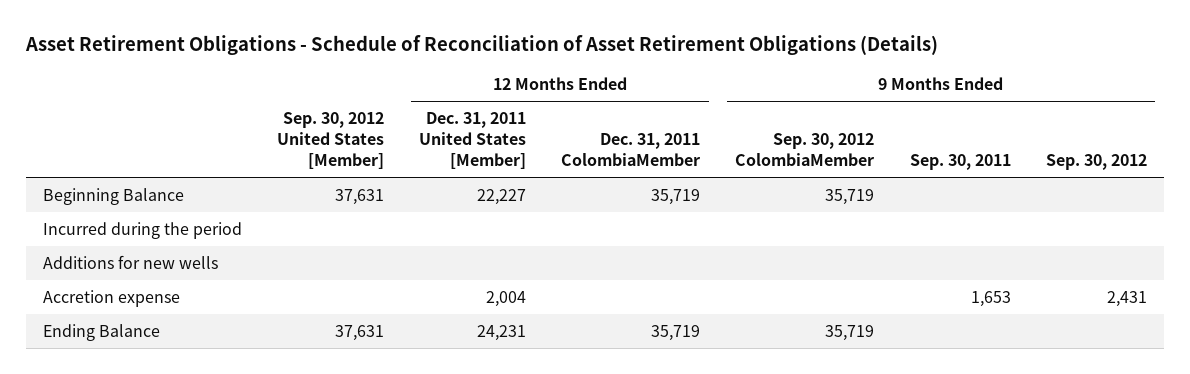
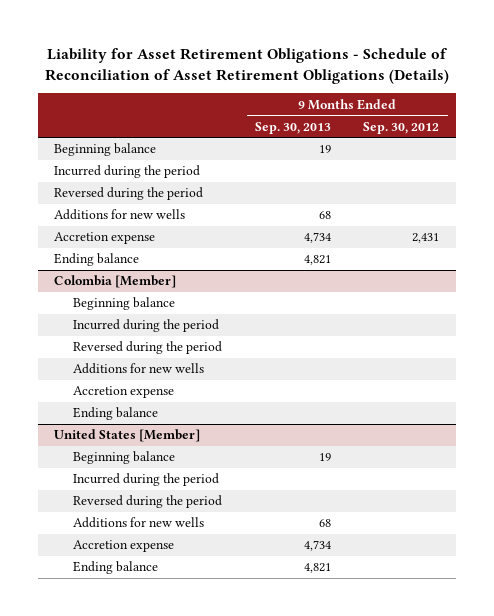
- Asset Retirement Obligations - Schedule of Reconciliation of Asset Retirement Obligations (Details)
+ Liability for Asset Retirement Obligations - Schedule of Reconciliation of Asset Retirement Obligations (Details)
- | Sep. 30, 2012 United States [Member] | 12 Months Ended Dec. 31, 2011 United States [Member] | 12 Months Ended Dec. 31, 2011 ColombiaMember | 9 Months Ended Sep. 30, 2012 ColombiaMember | 9 Months Ended Sep. 30, 2011 | 9 Months Ended Sep. 30, 2012
+ | 9 Months Ended Sep. 30, 2013 | 9 Months Ended Sep. 30, 2012
- Beginning Balance | 37,631 | 22,227 | 35,719 | 35,719 | |
+ Beginning balance | 19 |
+ Reversed during the period
- Ending Balance | 37,631 | 24,231 | 35,719 | 35,719 | |
+ Ending balance | 4,821 |
+ Colombia [Member]
+ Beginning balance
+ Incurred during the period
+ Reversed during the period
+ Additions for new wells
+ Accretion expense
+ Ending balance
+ United States [Member]
+ Beginning balance | 19 |
+ Incurred during the period
+ Reversed during the period
+ Additions for new wells | 68 |
+ Accretion expense | 4,734 |
+ Ending balance | 4,821 |

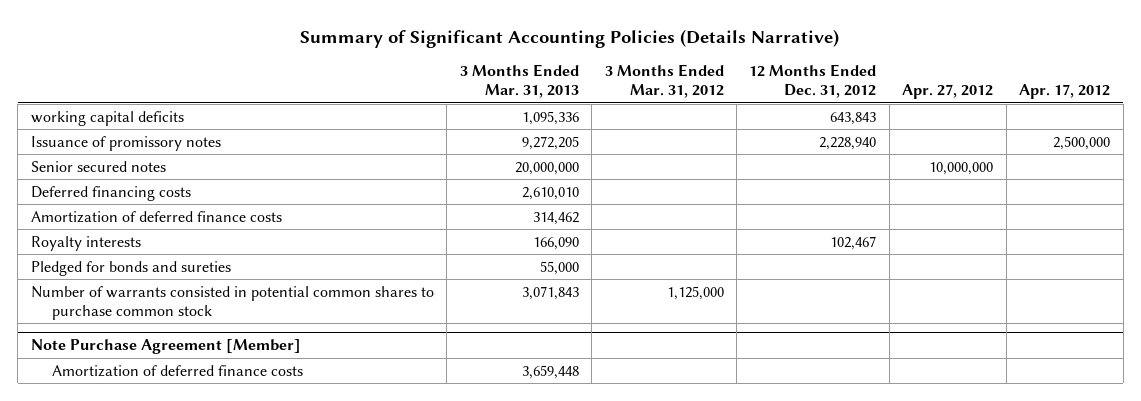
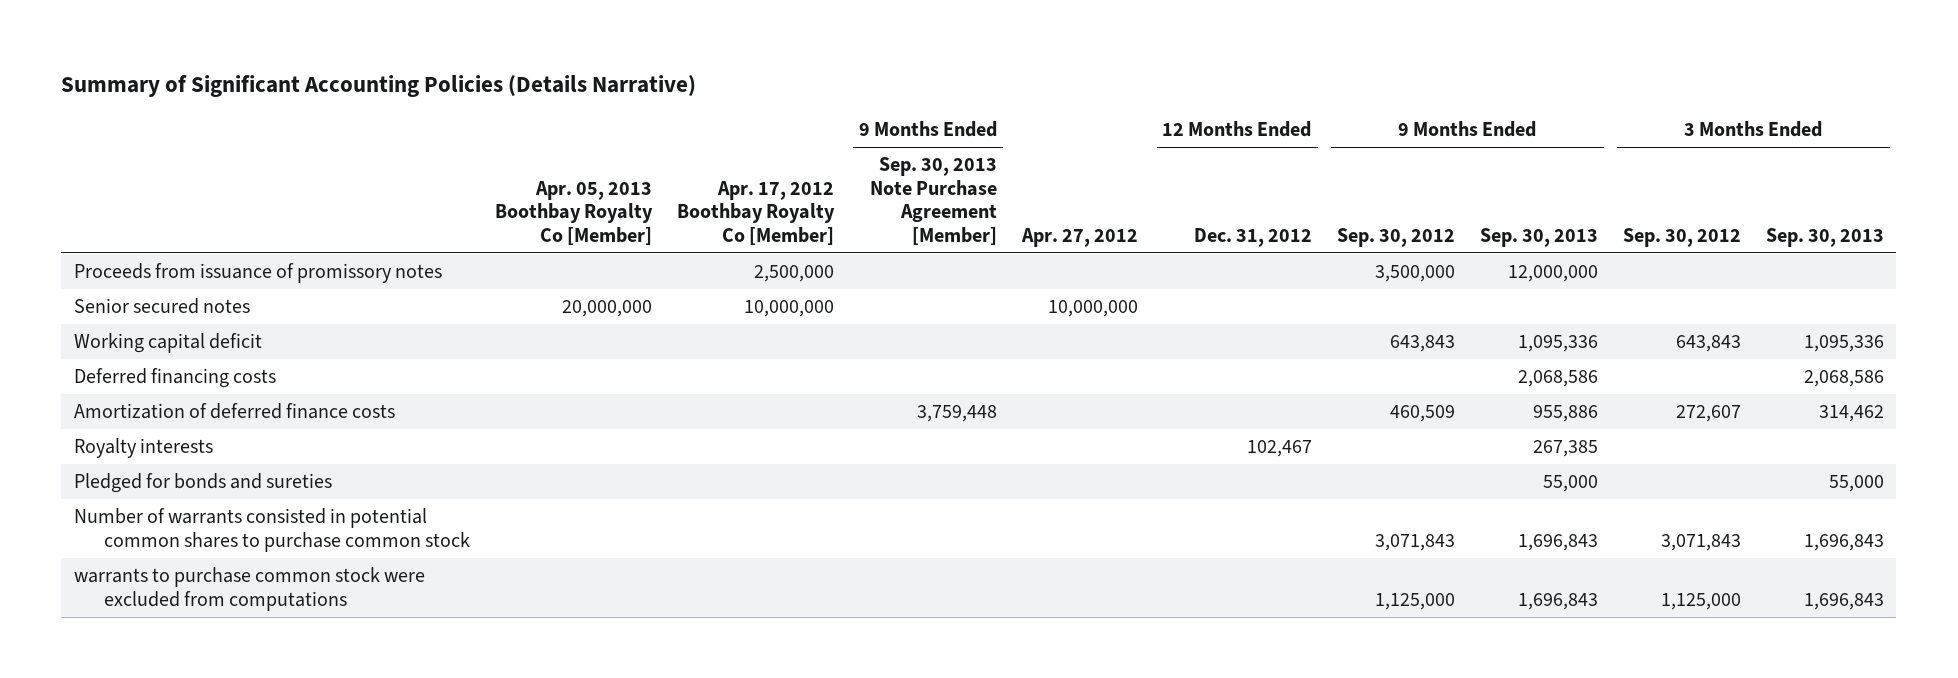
- | 3 Months Ended Mar. 31, 2013 | 3 Months Ended Mar. 31, 2012 | 12 Months Ended Dec. 31, 2012 | Apr. 27, 2012 | Apr. 17, 2012
+ | Apr. 05, 2013 Boothbay Royalty Co [Member] | Apr. 17, 2012 Boothbay Royalty Co [Member] | 9 Months Ended Sep. 30, 2013 Note Purchase Agreement [Member] | Apr. 27, 2012 | 12 Months Ended Dec. 31, 2012 | 9 Months Ended Sep. 30, 2012 | 9 Months Ended Sep. 30, 2013 | 3 Months Ended Sep. 30, 2012 | 3 Months Ended Sep. 30, 2013
- working capital deficits | 1,095,336 | | 643,843 | |
- Issuance of promissory notes | 9,272,205 | | 2,228,940 | | 2,500,000
+ Proceeds from issuance of promissory notes | | 2,500,000 | | | | 3,500,000 | 12,000,000 | |
+ Working capital deficit | | | | | | 643,843 | 1,095,336 | 643,843 | 1,095,336
- Note Purchase Agreement [Member]
- Amortization of deferred finance costs | 3,659,448 | | | |
+ warrants to purchase common stock were excluded from computations | | | | | | 1,125,000 | 1,696,843 | 1,125,000 | 1,696,843

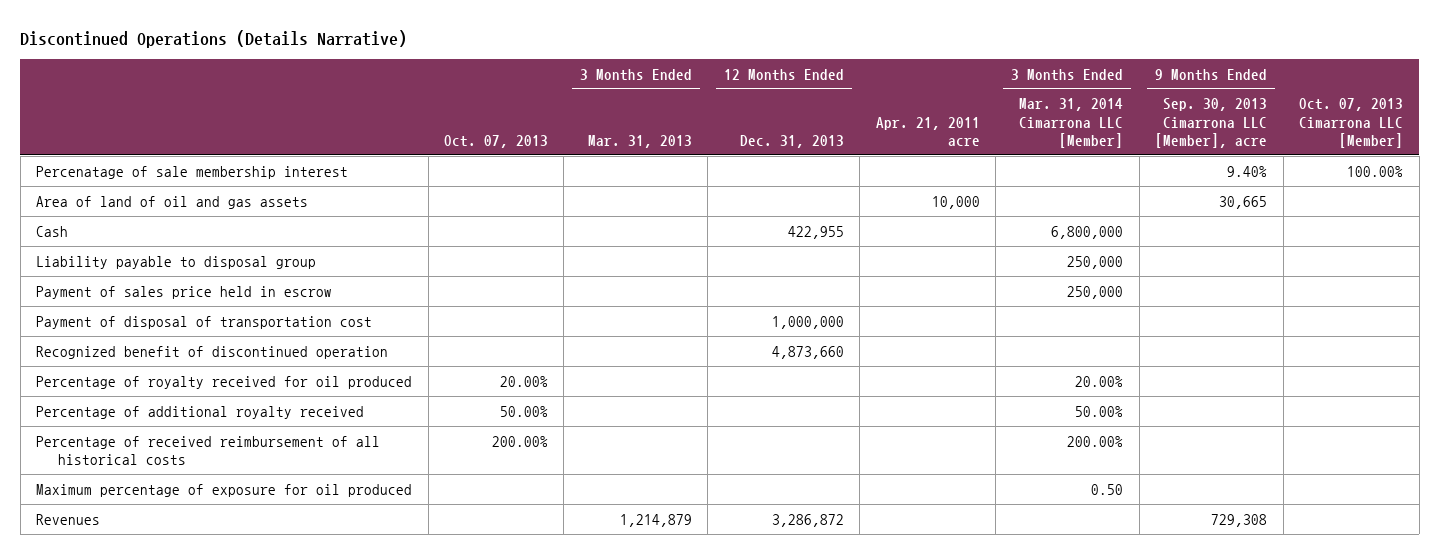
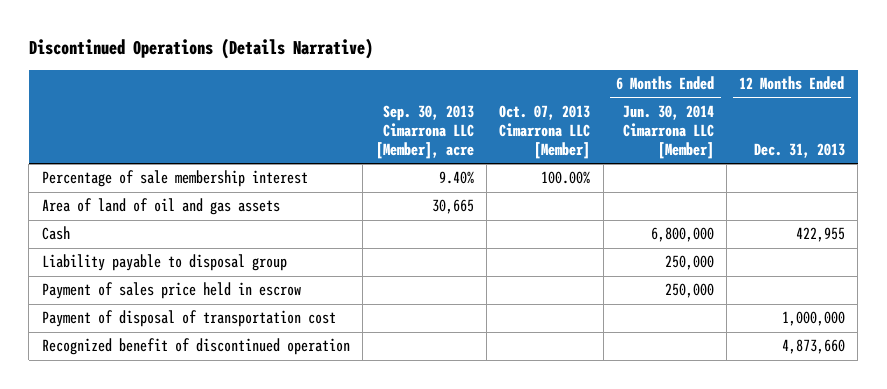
- | Oct. 07, 2013 | 3 Months Ended Mar. 31, 2013 | 12 Months Ended Dec. 31, 2013 | Apr. 21, 2011 acre | 3 Months Ended Mar. 31, 2014 Cimarrona LLC [Member] | 9 Months Ended Sep. 30, 2013 Cimarrona LLC [Member], acre | Oct. 07, 2013 Cimarrona LLC [Member]
+ | Sep. 30, 2013 Cimarrona LLC [Member], acre | Oct. 07, 2013 Cimarrona LLC [Member] | 6 Months Ended Jun. 30, 2014 Cimarrona LLC [Member] | 12 Months Ended Dec. 31, 2013
- Percenatage of sale membership interest | | | | | | 9.40% | 100.00%
+ Percentage of sale membership interest | 9.40% | 100.00% | |
- Percentage of royalty received for oil produced | 20.00% | | | | 20.00% | |
- Percentage of additional royalty received | 50.00% | | | | 50.00% | |
- Percentage of received reimbursement of all historical costs | 200.00% | | | | 200.00% | |
- Maximum percentage of exposure for oil produced | | | | | 0.50 | |
- Revenues | | 1,214,879 | 3,286,872 | | | 729,308 |

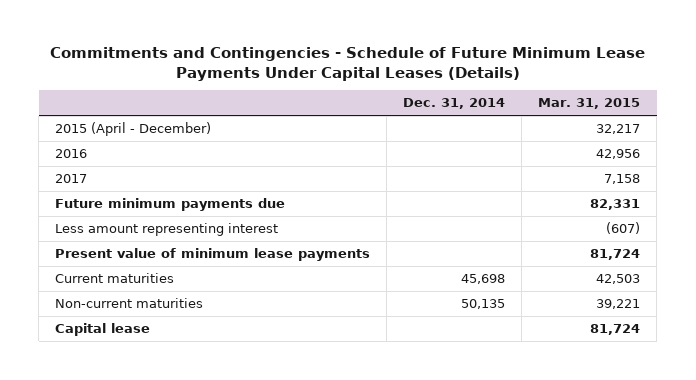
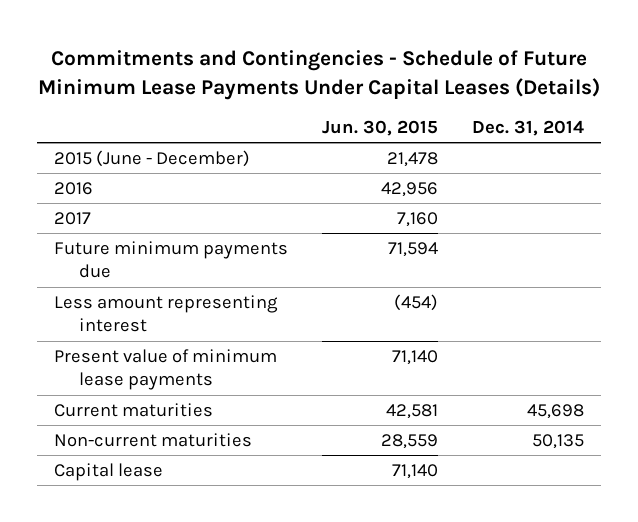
- | Dec. 31, 2014 | Mar. 31, 2015
+ | Jun. 30, 2015 | Dec. 31, 2014
- 2015 (April - December) | | 32,217
+ 2015 (June - December) | 21,478 |

